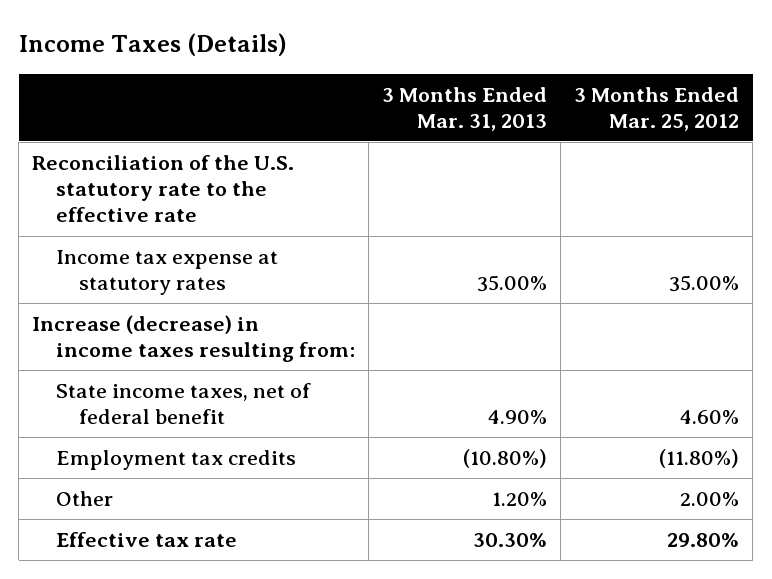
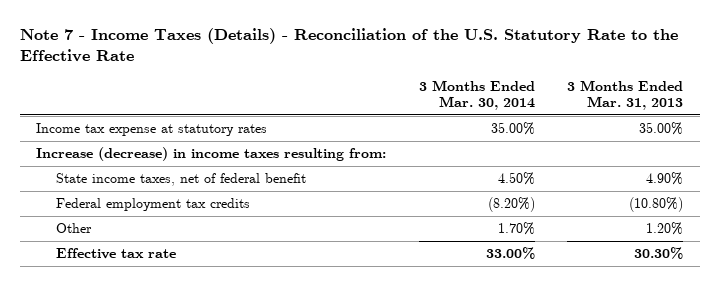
- Income Taxes (Details)
+ Note 7 - Income Taxes (Details) - Reconciliation of the U.S. Statutory Rate to the Effective Rate
- | 3 Months Ended Mar. 31, 2013 | 3 Months Ended Mar. 25, 2012
+ | 3 Months Ended Mar. 30, 2014 | 3 Months Ended Mar. 31, 2013
- Reconciliation of the U.S. statutory rate to the effective rate
- Employment tax credits | (10.80%) | (11.80%)
+ Federal employment tax credits | (8.20%) | (10.80%)

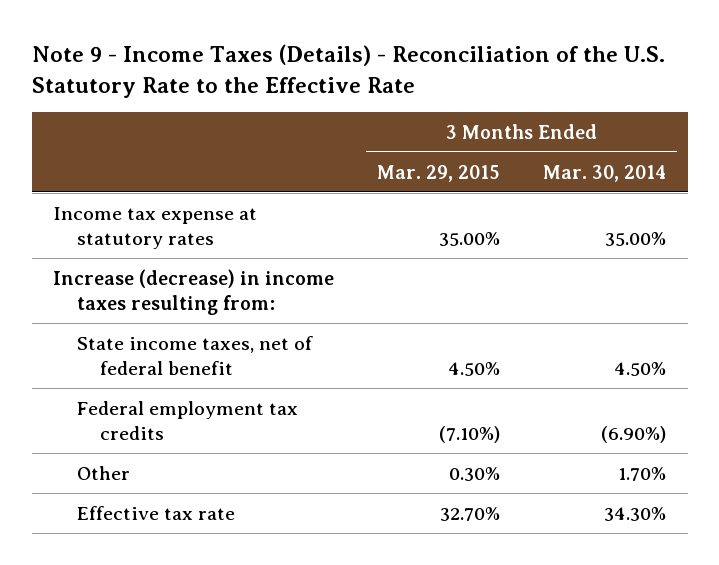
- Note 7 - Income Taxes (Details) - Reconciliation of the U.S. Statutory Rate to the Effective Rate
+ Note 9 - Income Taxes (Details) - Reconciliation of the U.S. Statutory Rate to the Effective Rate
- | 3 Months Ended Mar. 30, 2014 | 3 Months Ended Mar. 31, 2013
+ | 3 Months Ended Mar. 29, 2015 | 3 Months Ended Mar. 30, 2014
- Federal employment tax credits | (8.20%) | (10.80%)
+ Federal employment tax credits | (7.10%) | (6.90%)
- Effective tax rate | 33.00% | 30.30%
+ Effective tax rate | 32.70% | 34.30%

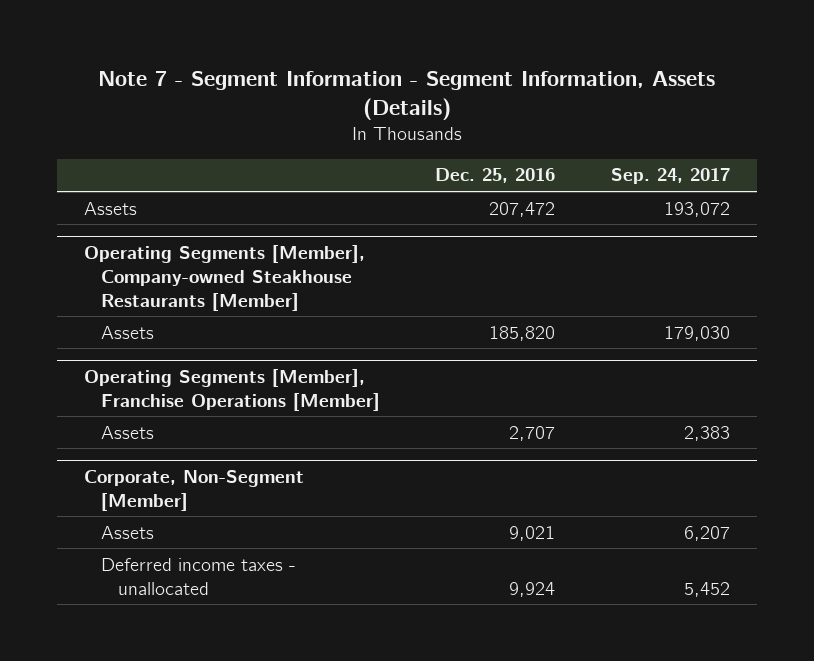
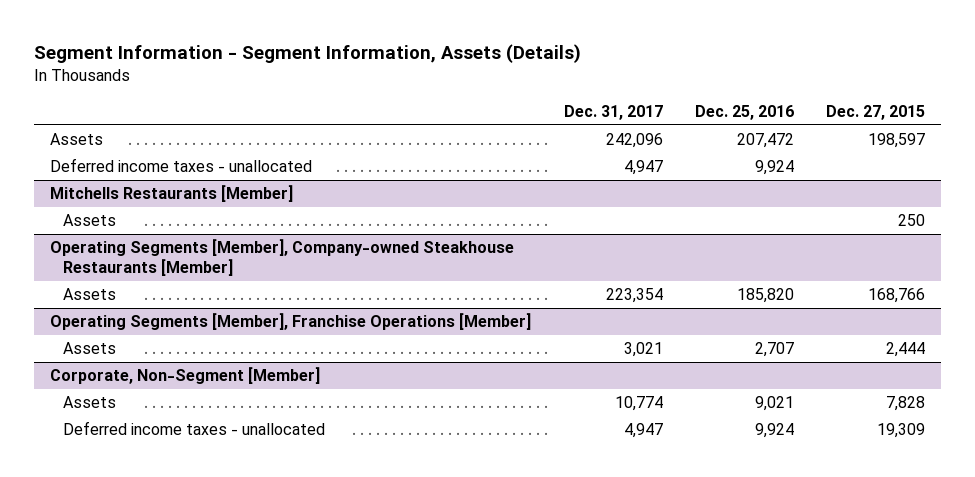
- Note 7 - Segment Information - Segment Information, Assets (Details)
+ Segment Information - Segment Information, Assets (Details)
- | Dec. 25, 2016 | Sep. 24, 2017
+ | Dec. 31, 2017 | Dec. 25, 2016 | Dec. 27, 2015
+ Deferred income taxes - unallocated | 4,947 | 9,924 |
+ Mitchells Restaurants [Member]
+ Assets | | | 250

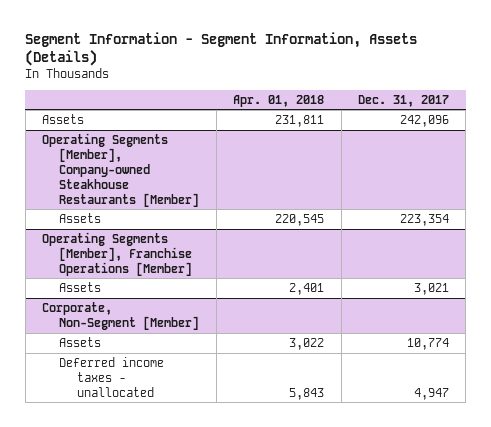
- | Dec. 31, 2017 | Dec. 25, 2016 | Dec. 27, 2015
+ | Apr. 01, 2018 | Dec. 31, 2017
- Deferred income taxes - unallocated | 4,947 | 9,924 |
- Mitchells Restaurants [Member]
- Assets | | | 250

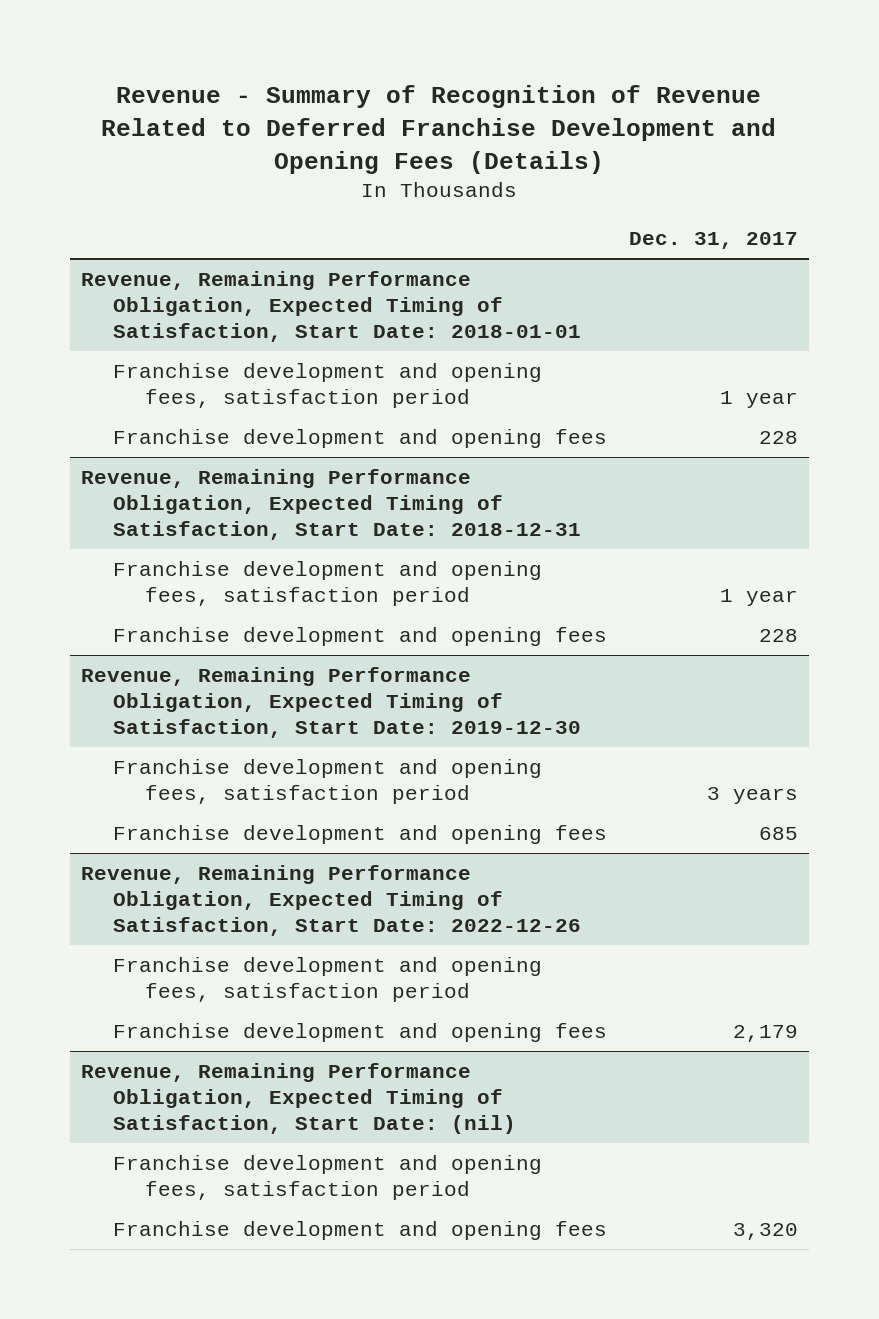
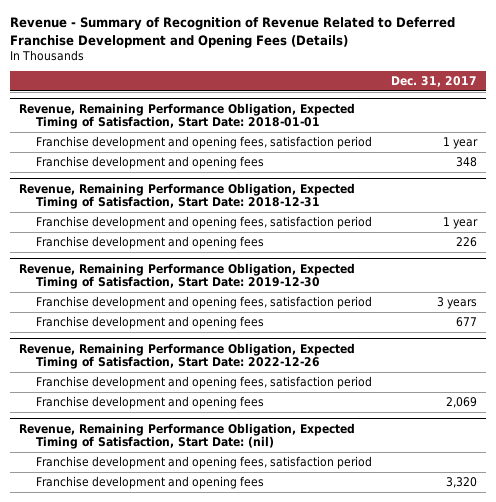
@ Revenue, Remaining Performance Obligation, Expected Timing of Satisfaction, Start Date: 2018-01-01
- Franchise development and opening fees | 228
+ Franchise development and opening fees | 348
@ Revenue, Remaining Performance Obligation, Expected Timing of Satisfaction, Start Date: 2018-12-31
- Franchise development and opening fees | 228
+ Franchise development and opening fees | 226
@ Revenue, Remaining Performance Obligation, Expected Timing of Satisfaction, Start Date: 2019-12-30
- Franchise development and opening fees | 685
+ Franchise development and opening fees | 677
@ Revenue, Remaining Performance Obligation, Expected Timing of Satisfaction, Start Date: 2022-12-26
- Franchise development and opening fees | 2,179
+ Franchise development and opening fees | 2,069

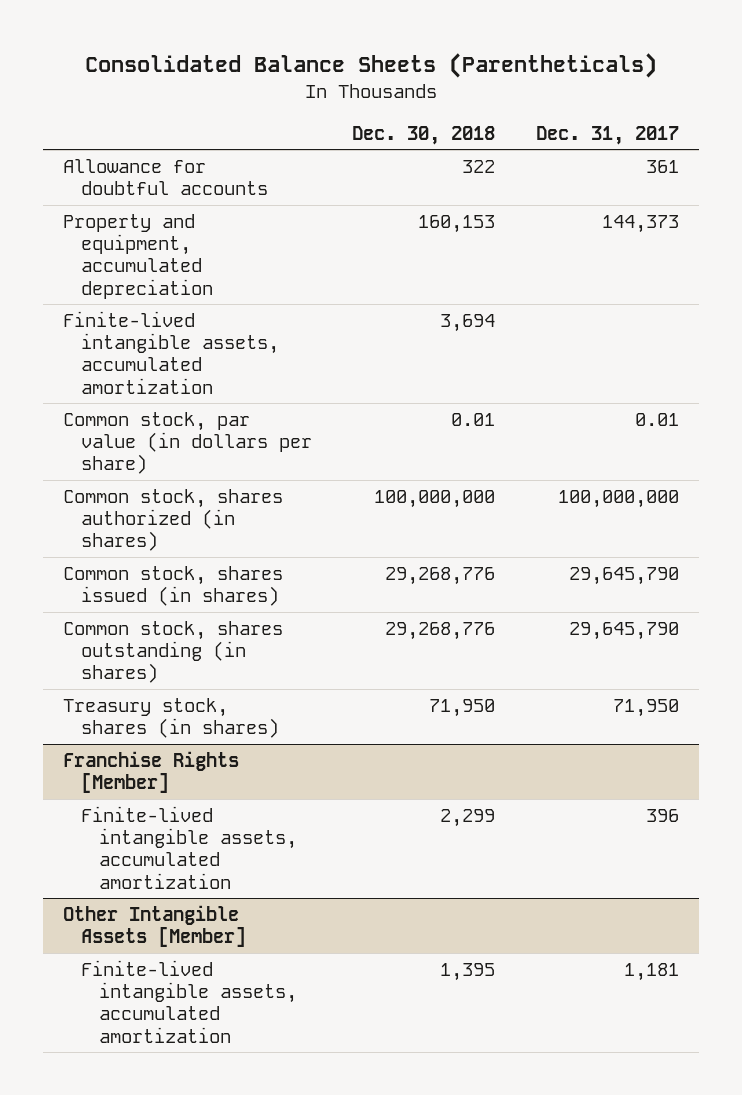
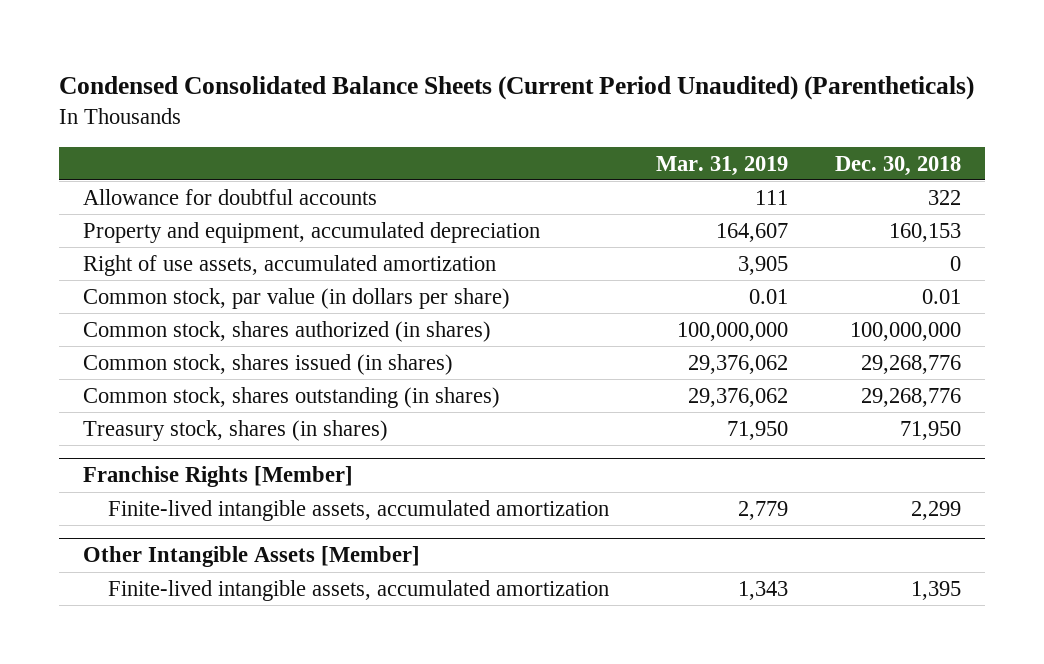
- Consolidated Balance Sheets (Parentheticals)
+ Condensed Consolidated Balance Sheets (Current Period Unaudited) (Parentheticals)
- | Dec. 30, 2018 | Dec. 31, 2017
+ | Mar. 31, 2019 | Dec. 30, 2018
- Finite-lived intangible assets, accumulated amortization | 3,694 |
+ Right of use assets, accumulated amortization | 3,905 | 0

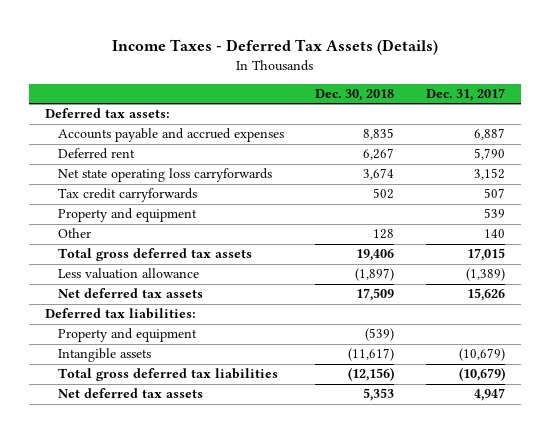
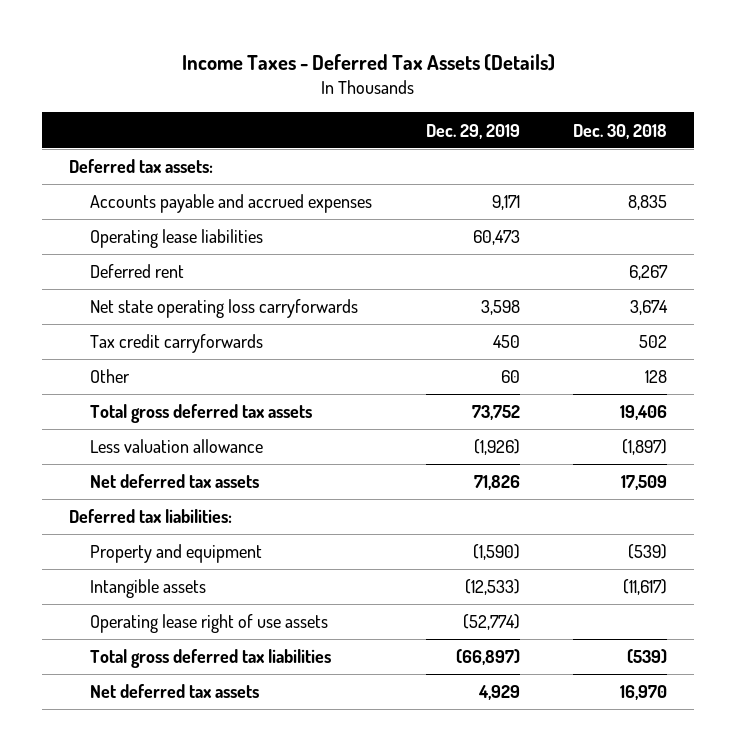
- | Dec. 30, 2018 | Dec. 31, 2017
+ | Dec. 29, 2019 | Dec. 30, 2018
+ Operating lease liabilities | 60,473 |
- Property and equipment | | 539
- Total gross deferred tax liabilities | (12,156) | (10,679)
- Net deferred tax assets | 5,353 | 4,947
+ Operating lease right of use assets | (52,774) |
+ Total gross deferred tax liabilities | (66,897) | (539)
+ Net deferred tax assets | 4,929 | 16,970

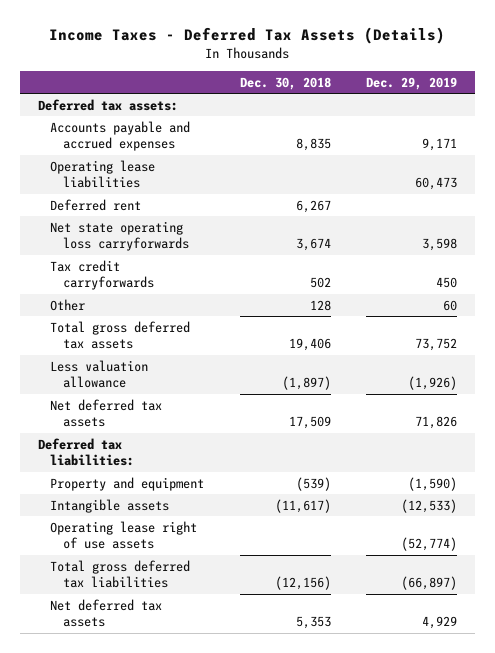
- | Dec. 29, 2019 | Dec. 30, 2018
+ | Dec. 30, 2018 | Dec. 29, 2019
- Total gross deferred tax liabilities | (66,897) | (539)
- Net deferred tax assets | 4,929 | 16,970
+ Total gross deferred tax liabilities | (12,156) | (66,897)
+ Net deferred tax assets | 5,353 | 4,929

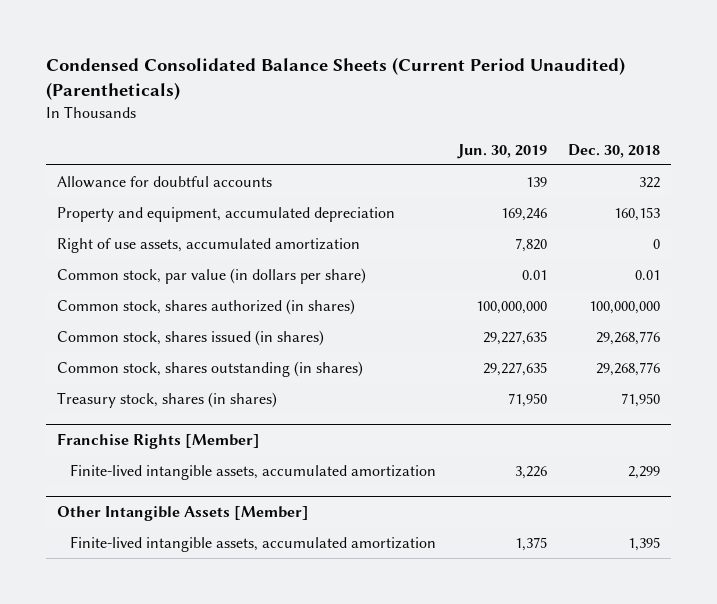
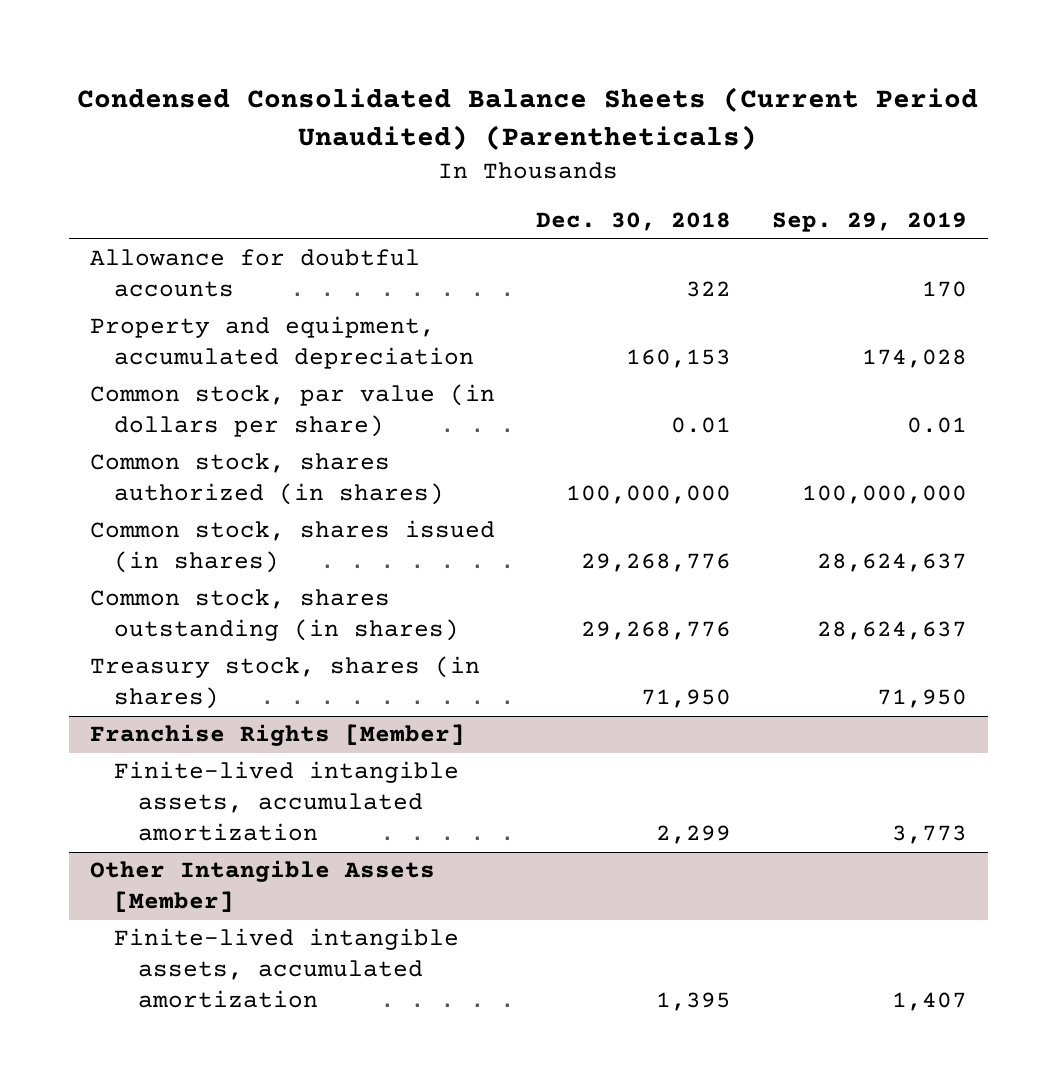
- | Jun. 30, 2019 | Dec. 30, 2018
+ | Dec. 30, 2018 | Sep. 29, 2019
- Right of use assets, accumulated amortization | 7,820 | 0

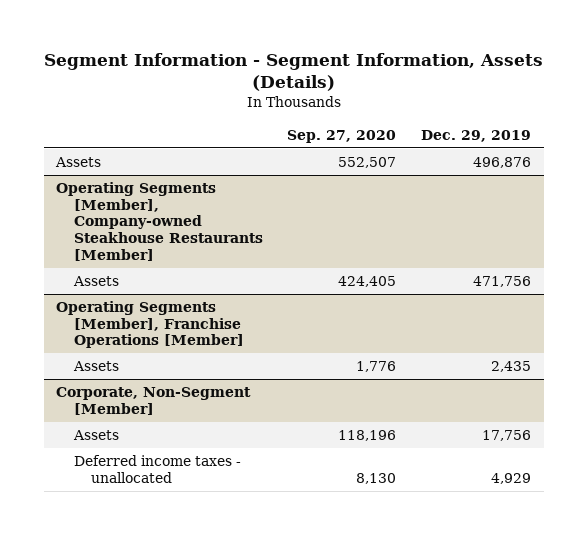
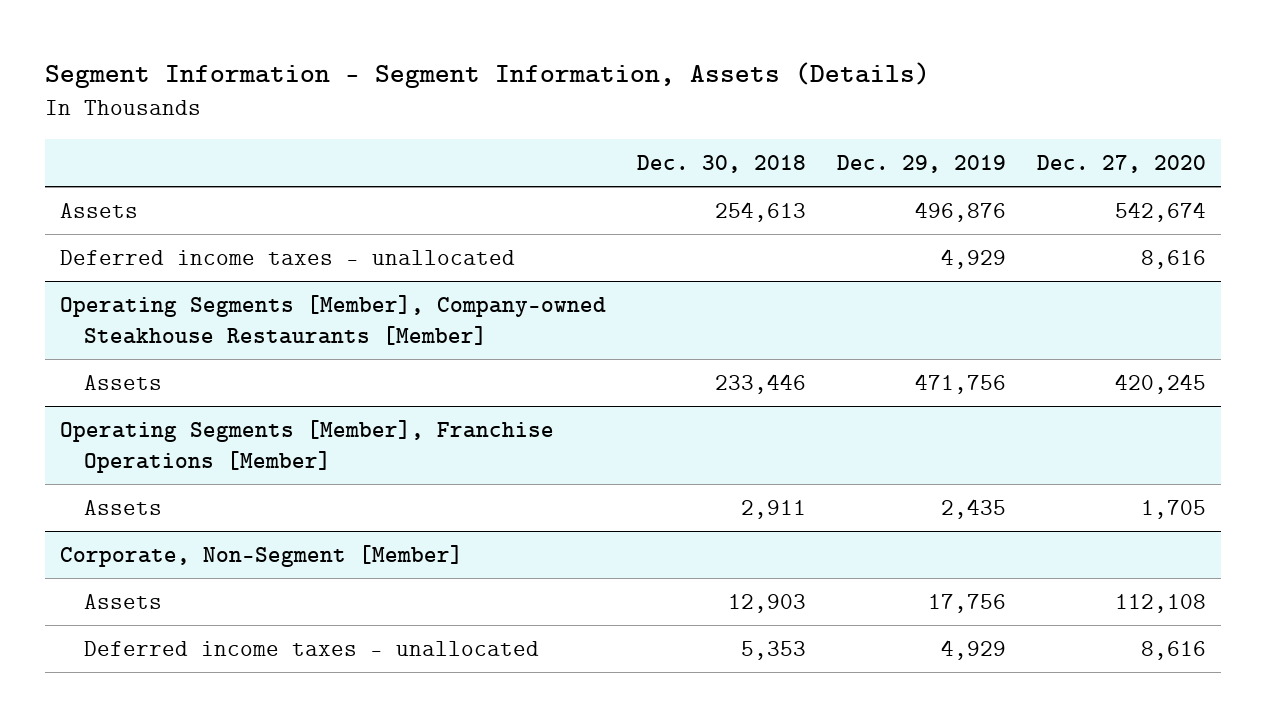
- | Sep. 27, 2020 | Dec. 29, 2019
+ | Dec. 30, 2018 | Dec. 29, 2019 | Dec. 27, 2020
+ Deferred income taxes - unallocated | | 4,929 | 8,616

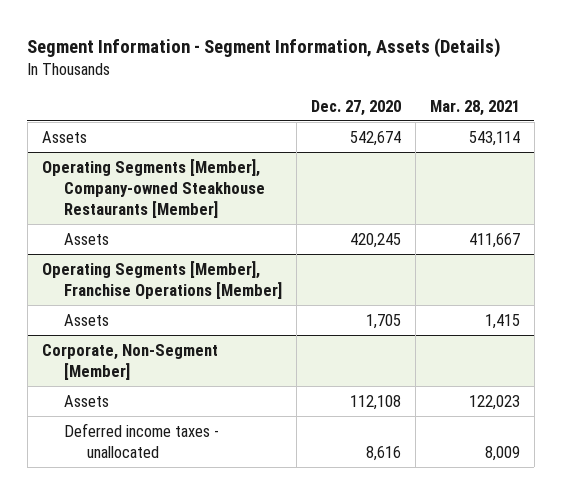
- | Dec. 30, 2018 | Dec. 29, 2019 | Dec. 27, 2020
+ | Dec. 27, 2020 | Mar. 28, 2021
- Deferred income taxes - unallocated | | 4,929 | 8,616

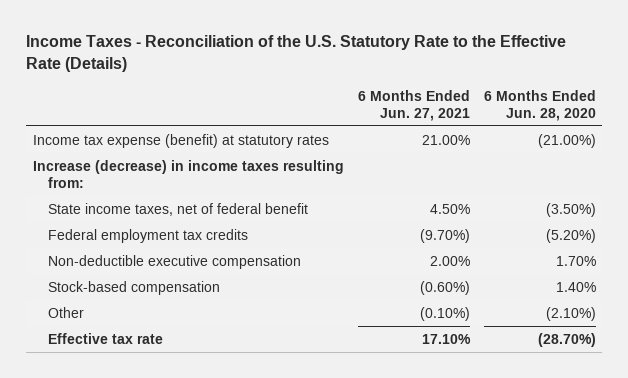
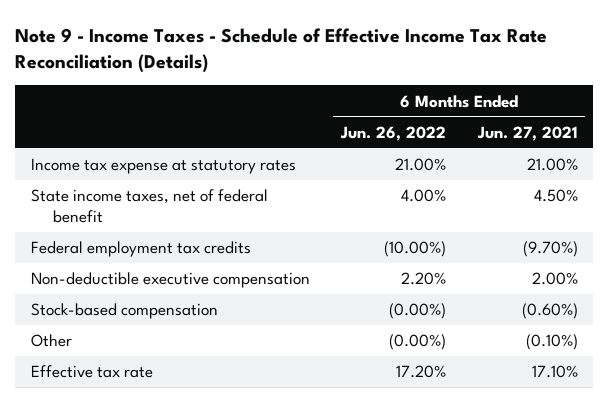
- Income Taxes - Reconciliation of the U.S. Statutory Rate to the Effective Rate (Details)
+ Note 9 - Income Taxes - Schedule of Effective Income Tax Rate Reconciliation (Details)
- | 6 Months Ended Jun. 27, 2021 | 6 Months Ended Jun. 28, 2020
+ | 6 Months Ended Jun. 26, 2022 | 6 Months Ended Jun. 27, 2021
- Income tax expense (benefit) at statutory rates | 21.00% | (21.00%)
- Increase (decrease) in income taxes resulting from:
+ Income tax expense at statutory rates | 21.00% | 21.00%

